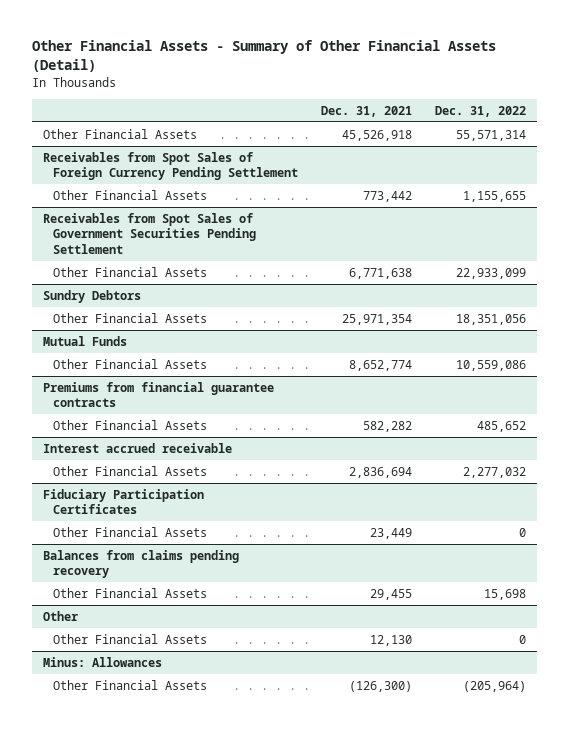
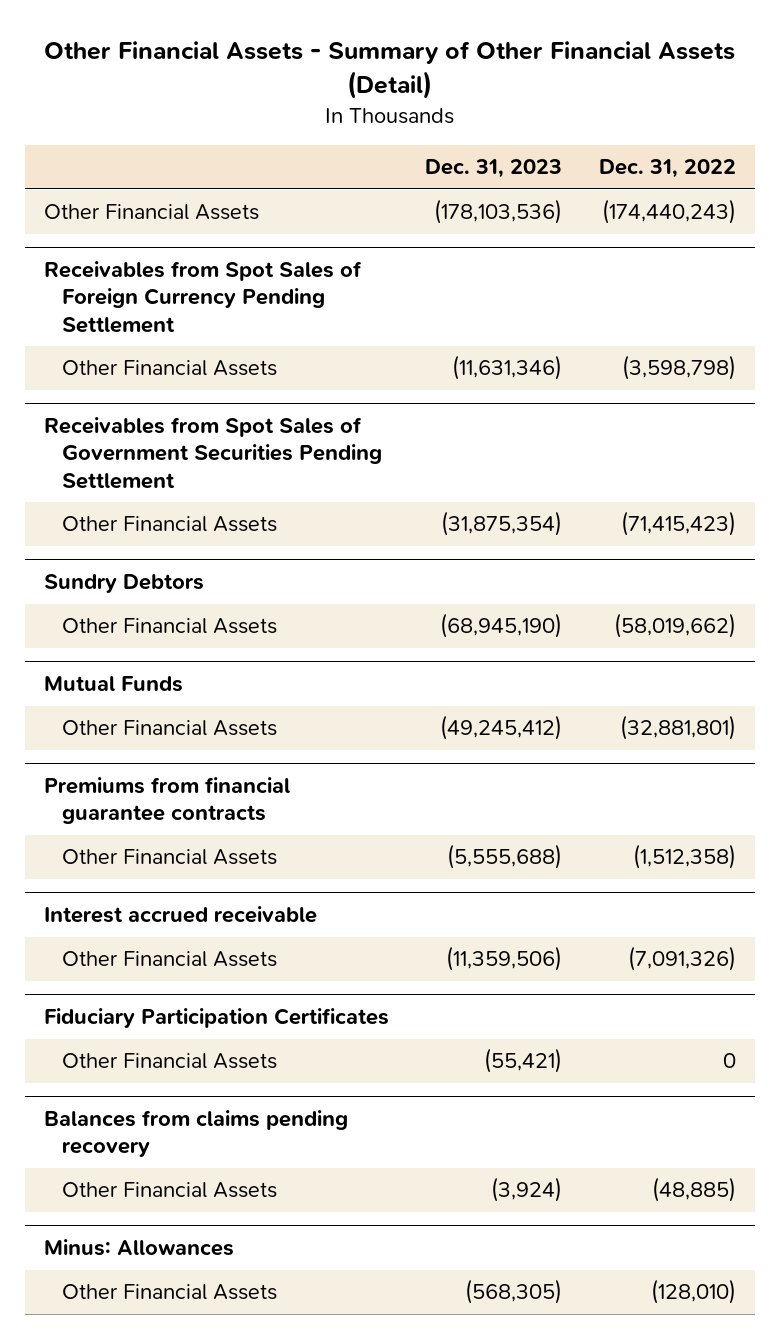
- | Dec. 31, 2021 | Dec. 31, 2022
+ | Dec. 31, 2023 | Dec. 31, 2022
- Other Financial Assets | 45,526,918 | 55,571,314
+ Other Financial Assets | (178,103,536) | (174,440,243)
@ Receivables from Spot Sales of Foreign Currency Pending Settlement
- Other Financial Assets | 773,442 | 1,155,655
+ Other Financial Assets | (11,631,346) | (3,598,798)
@ Receivables from Spot Sales of Government Securities Pending Settlement
- Other Financial Assets | 6,771,638 | 22,933,099
+ Other Financial Assets | (31,875,354) | (71,415,423)
@ Sundry Debtors
- Other Financial Assets | 25,971,354 | 18,351,056
+ Other Financial Assets | (68,945,190) | (58,019,662)
@ Mutual Funds
- Other Financial Assets | 8,652,774 | 10,559,086
+ Other Financial Assets | (49,245,412) | (32,881,801)
@ Premiums from financial guarantee contracts
- Other Financial Assets | 582,282 | 485,652
+ Other Financial Assets | (5,555,688) | (1,512,358)
@ Interest accrued receivable
- Other Financial Assets | 2,836,694 | 2,277,032
+ Other Financial Assets | (11,359,506) | (7,091,326)
@ Balances from claims pending recovery
- Other Financial Assets | 29,455 | 15,698
- Other
- Other Financial Assets | 12,130 | 0
@ Balances from claims pending recovery
+ Other Financial Assets | (3,924) | (48,885)
@ Minus: Allowances
- Other Financial Assets | (126,300) | (205,964)
+ Other Financial Assets | (568,305) | (128,010)

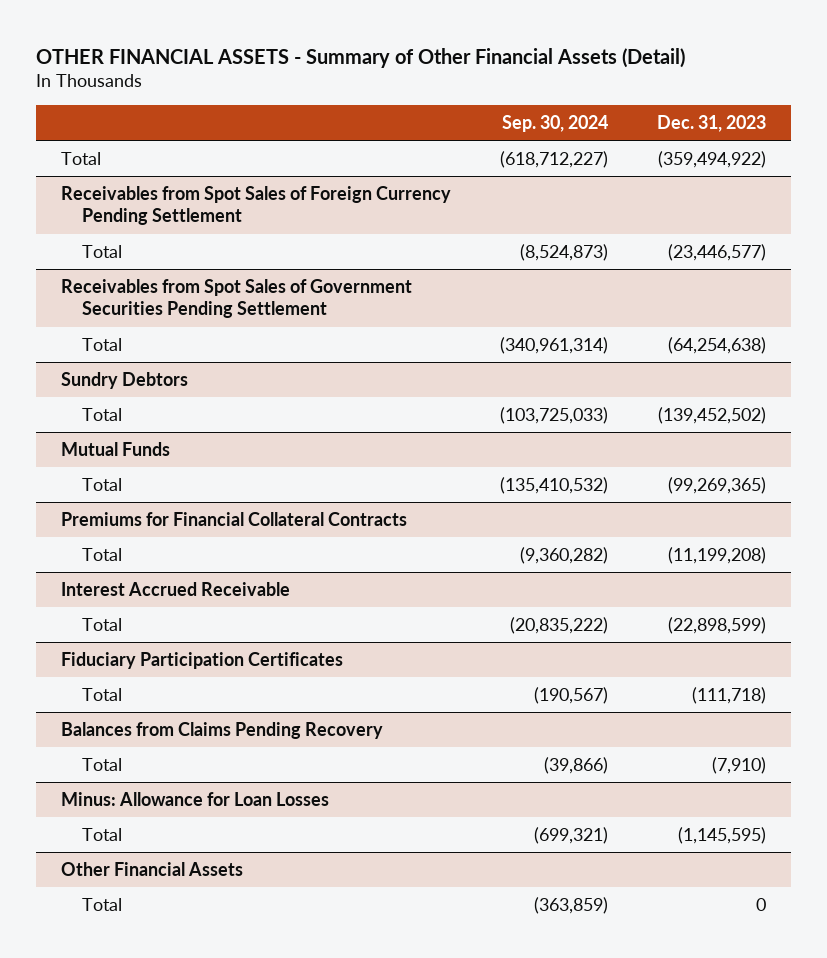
- Other Financial Assets - Summary of Other Financial Assets (Detail)
+ OTHER FINANCIAL ASSETS - Summary of Other Financial Assets (Detail)
- | Dec. 31, 2023 | Dec. 31, 2022
+ | Sep. 30, 2024 | Dec. 31, 2023
- Other Financial Assets | (178,103,536) | (174,440,243)
+ Total | (618,712,227) | (359,494,922)
@ Receivables from Spot Sales of Foreign Currency Pending Settlement
- Other Financial Assets | (11,631,346) | (3,598,798)
+ Total | (8,524,873) | (23,446,577)
@ Receivables from Spot Sales of Government Securities Pending Settlement
- Other Financial Assets | (31,875,354) | (71,415,423)
+ Total | (340,961,314) | (64,254,638)
@ Sundry Debtors
- Other Financial Assets | (68,945,190) | (58,019,662)
+ Total | (103,725,033) | (139,452,502)
@ Mutual Funds
- Other Financial Assets | (49,245,412) | (32,881,801)
- Premiums from financial guarantee contracts
- Other Financial Assets | (5,555,688) | (1,512,358)
- Interest accrued receivable
- Other Financial Assets | (11,359,506) | (7,091,326)
@ Mutual Funds
+ Total | (135,410,532) | (99,269,365)
+ Premiums for Financial Collateral Contracts
+ Total | (9,360,282) | (11,199,208)
+ Interest Accrued Receivable
+ Total | (20,835,222) | (22,898,599)
@ Fiduciary Participation Certificates
- Other Financial Assets | (55,421) | 0
- Balances from claims pending recovery
- Other Financial Assets | (3,924) | (48,885)
- Minus: Allowances
- Other Financial Assets | (568,305) | (128,010)
@ Fiduciary Participation Certificates
+ Total | (190,567) | (111,718)
+ Balances from Claims Pending Recovery
+ Total | (39,866) | (7,910)
+ Minus: Allowance for Loan Losses
+ Total | (699,321) | (1,145,595)
+ Other Financial Assets
+ Total | (363,859) | 0

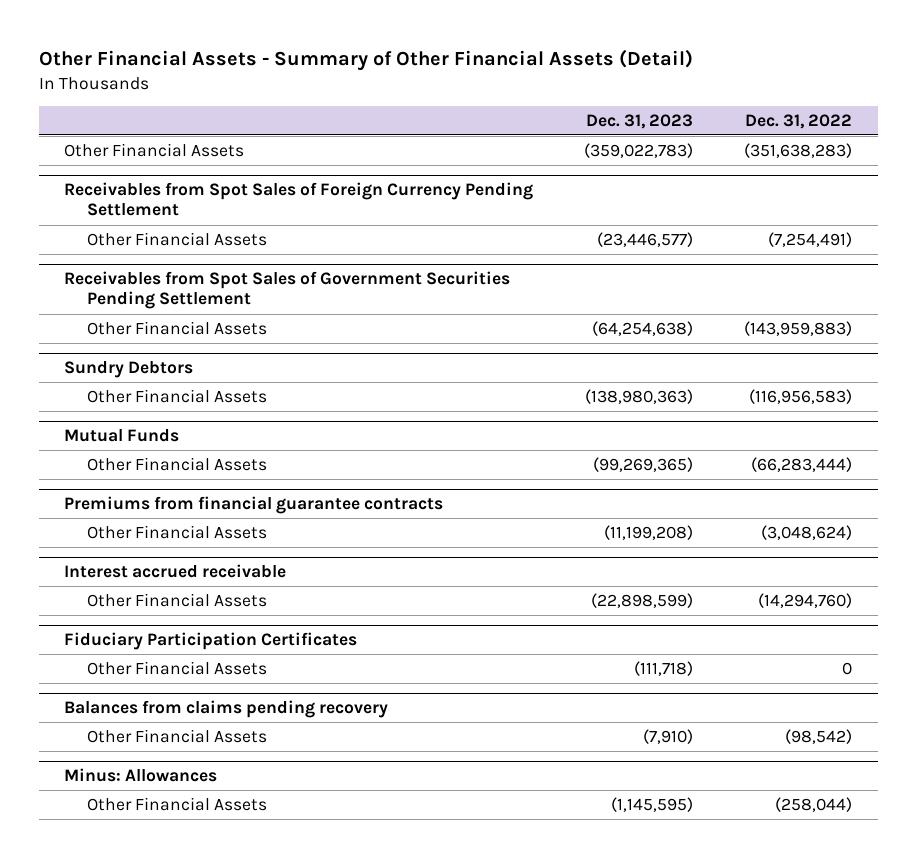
- OTHER FINANCIAL ASSETS - Summary of Other Financial Assets (Detail)
+ Other Financial Assets - Summary of Other Financial Assets (Detail)
- | Sep. 30, 2024 | Dec. 31, 2023
+ | Dec. 31, 2023 | Dec. 31, 2022
- Total | (618,712,227) | (359,494,922)
+ Other Financial Assets | (359,022,783) | (351,638,283)
@ Receivables from Spot Sales of Foreign Currency Pending Settlement
- Total | (8,524,873) | (23,446,577)
+ Other Financial Assets | (23,446,577) | (7,254,491)
@ Receivables from Spot Sales of Government Securities Pending Settlement
- Total | (340,961,314) | (64,254,638)
+ Other Financial Assets | (64,254,638) | (143,959,883)
@ Sundry Debtors
- Total | (103,725,033) | (139,452,502)
+ Other Financial Assets | (138,980,363) | (116,956,583)
@ Mutual Funds
- Total | (135,410,532) | (99,269,365)
- Premiums for Financial Collateral Contracts
- Total | (9,360,282) | (11,199,208)
- Interest Accrued Receivable
- Total | (20,835,222) | (22,898,599)
@ Mutual Funds
+ Other Financial Assets | (99,269,365) | (66,283,444)
+ Premiums from financial guarantee contracts
+ Other Financial Assets | (11,199,208) | (3,048,624)
+ Interest accrued receivable
+ Other Financial Assets | (22,898,599) | (14,294,760)
@ Fiduciary Participation Certificates
- Total | (190,567) | (111,718)
- Balances from Claims Pending Recovery
- Total | (39,866) | (7,910)
- Minus: Allowance for Loan Losses
- Total | (699,321) | (1,145,595)
- Other Financial Assets
- Total | (363,859) | 0
@ Fiduciary Participation Certificates
+ Other Financial Assets | (111,718) | 0
+ Balances from claims pending recovery
+ Other Financial Assets | (7,910) | (98,542)
+ Minus: Allowances
+ Other Financial Assets | (1,145,595) | (258,044)

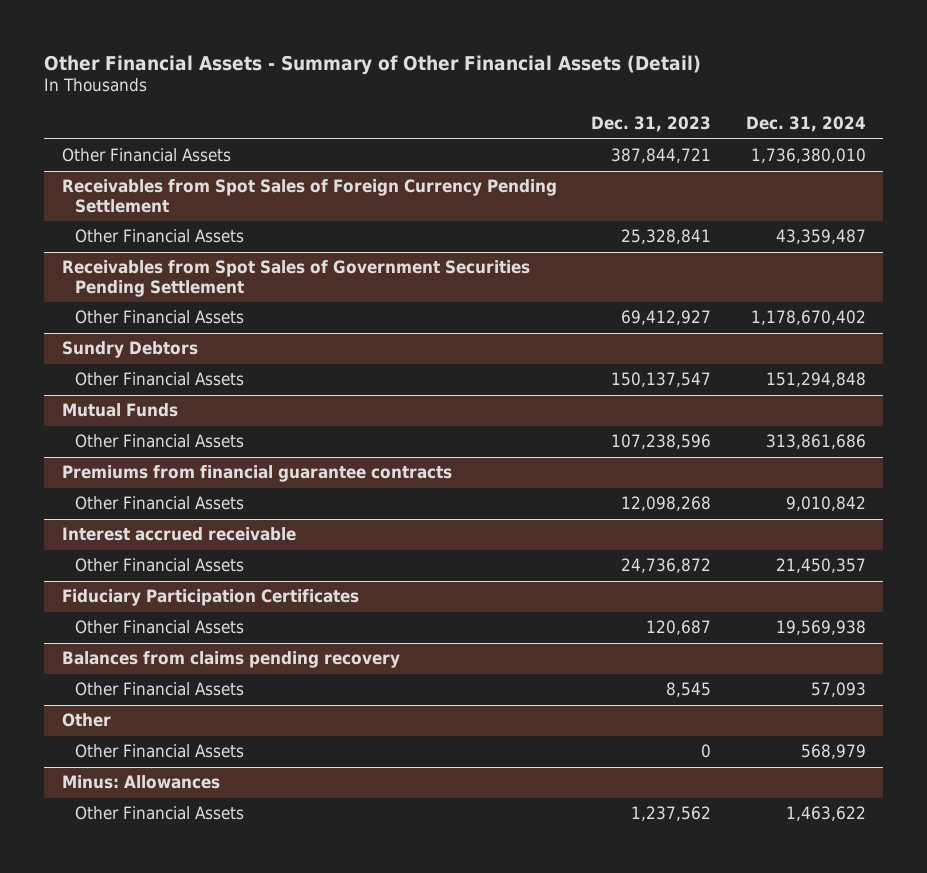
- | Dec. 31, 2023 | Dec. 31, 2022
+ | Dec. 31, 2023 | Dec. 31, 2024
- Other Financial Assets | (359,022,783) | (351,638,283)
+ Other Financial Assets | 387,844,721 | 1,736,380,010
@ Receivables from Spot Sales of Foreign Currency Pending Settlement
- Other Financial Assets | (23,446,577) | (7,254,491)
+ Other Financial Assets | 25,328,841 | 43,359,487
@ Receivables from Spot Sales of Government Securities Pending Settlement
- Other Financial Assets | (64,254,638) | (143,959,883)
+ Other Financial Assets | 69,412,927 | 1,178,670,402
@ Sundry Debtors
- Other Financial Assets | (138,980,363) | (116,956,583)
+ Other Financial Assets | 150,137,547 | 151,294,848
@ Mutual Funds
- Other Financial Assets | (99,269,365) | (66,283,444)
+ Other Financial Assets | 107,238,596 | 313,861,686
@ Premiums from financial guarantee contracts
- Other Financial Assets | (11,199,208) | (3,048,624)
+ Other Financial Assets | 12,098,268 | 9,010,842
@ Interest accrued receivable
- Other Financial Assets | (22,898,599) | (14,294,760)
+ Other Financial Assets | 24,736,872 | 21,450,357
@ Fiduciary Participation Certificates
- Other Financial Assets | (111,718) | 0
+ Other Financial Assets | 120,687 | 19,569,938
@ Balances from claims pending recovery
- Other Financial Assets | (7,910) | (98,542)
+ Other Financial Assets | 8,545 | 57,093
+ Other
+ Other Financial Assets | 0 | 568,979
@ Minus: Allowances
- Other Financial Assets | (1,145,595) | (258,044)
+ Other Financial Assets | 1,237,562 | 1,463,622

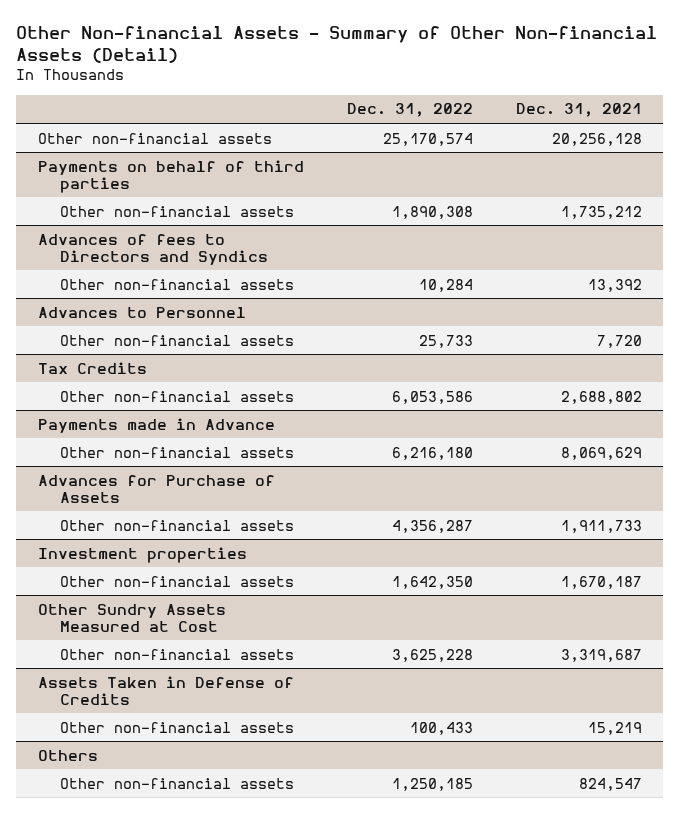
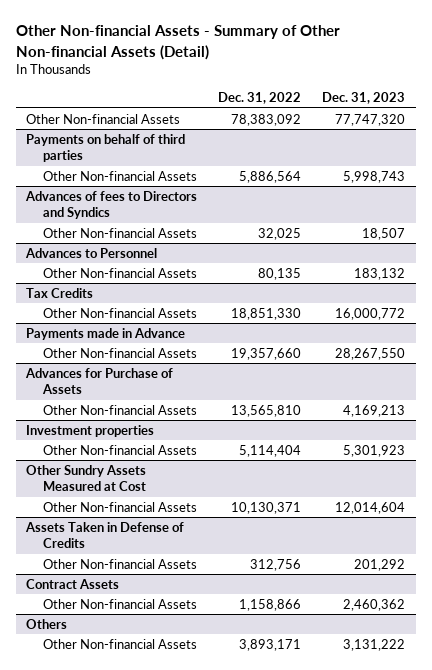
- | Dec. 31, 2022 | Dec. 31, 2021
+ | Dec. 31, 2022 | Dec. 31, 2023
- Other non-financial assets | 25,170,574 | 20,256,128
+ Other Non-financial Assets | 78,383,092 | 77,747,320
@ Payments on behalf of third parties
- Other non-financial assets | 1,890,308 | 1,735,212
+ Other Non-financial Assets | 5,886,564 | 5,998,743
@ Advances of fees to Directors and Syndics
- Other non-financial assets | 10,284 | 13,392
+ Other Non-financial Assets | 32,025 | 18,507
@ Advances to Personnel
- Other non-financial assets | 25,733 | 7,720
+ Other Non-financial Assets | 80,135 | 183,132
@ Tax Credits
- Other non-financial assets | 6,053,586 | 2,688,802
+ Other Non-financial Assets | 18,851,330 | 16,000,772
@ Payments made in Advance
- Other non-financial assets | 6,216,180 | 8,069,629
+ Other Non-financial Assets | 19,357,660 | 28,267,550
@ Advances for Purchase of Assets
- Other non-financial assets | 4,356,287 | 1,911,733
+ Other Non-financial Assets | 13,565,810 | 4,169,213
@ Investment properties
- Other non-financial assets | 1,642,350 | 1,670,187
+ Other Non-financial Assets | 5,114,404 | 5,301,923
@ Other Sundry Assets Measured at Cost
- Other non-financial assets | 3,625,228 | 3,319,687
+ Other Non-financial Assets | 10,130,371 | 12,014,604
@ Assets Taken in Defense of Credits
- Other non-financial assets | 100,433 | 15,219
+ Other Non-financial Assets | 312,756 | 201,292
+ Contract Assets
+ Other Non-financial Assets | 1,158,866 | 2,460,362
@ Others
- Other non-financial assets | 1,250,185 | 824,547
+ Other Non-financial Assets | 3,893,171 | 3,131,222

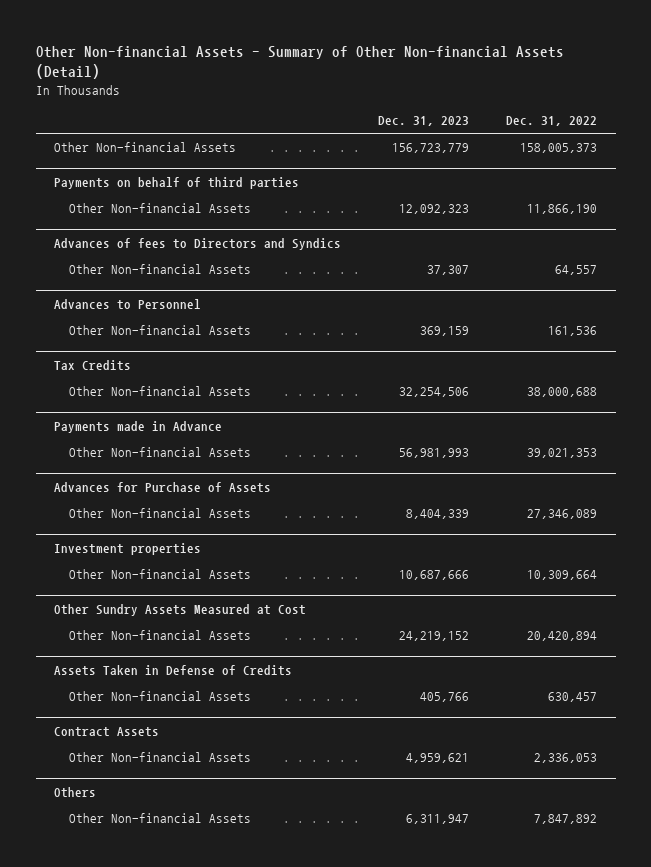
- | Dec. 31, 2022 | Dec. 31, 2023
+ | Dec. 31, 2023 | Dec. 31, 2022
- Other Non-financial Assets | 78,383,092 | 77,747,320
+ Other Non-financial Assets | 156,723,779 | 158,005,373
@ Payments on behalf of third parties
- Other Non-financial Assets | 5,886,564 | 5,998,743
+ Other Non-financial Assets | 12,092,323 | 11,866,190
@ Advances of fees to Directors and Syndics
- Other Non-financial Assets | 32,025 | 18,507
+ Other Non-financial Assets | 37,307 | 64,557
@ Advances to Personnel
- Other Non-financial Assets | 80,135 | 183,132
+ Other Non-financial Assets | 369,159 | 161,536
@ Tax Credits
- Other Non-financial Assets | 18,851,330 | 16,000,772
+ Other Non-financial Assets | 32,254,506 | 38,000,688
@ Payments made in Advance
- Other Non-financial Assets | 19,357,660 | 28,267,550
+ Other Non-financial Assets | 56,981,993 | 39,021,353
@ Advances for Purchase of Assets
- Other Non-financial Assets | 13,565,810 | 4,169,213
+ Other Non-financial Assets | 8,404,339 | 27,346,089
@ Investment properties
- Other Non-financial Assets | 5,114,404 | 5,301,923
+ Other Non-financial Assets | 10,687,666 | 10,309,664
@ Other Sundry Assets Measured at Cost
- Other Non-financial Assets | 10,130,371 | 12,014,604
+ Other Non-financial Assets | 24,219,152 | 20,420,894
@ Assets Taken in Defense of Credits
- Other Non-financial Assets | 312,756 | 201,292
+ Other Non-financial Assets | 405,766 | 630,457
@ Contract Assets
- Other Non-financial Assets | 1,158,866 | 2,460,362
+ Other Non-financial Assets | 4,959,621 | 2,336,053
@ Others
- Other Non-financial Assets | 3,893,171 | 3,131,222
+ Other Non-financial Assets | 6,311,947 | 7,847,892

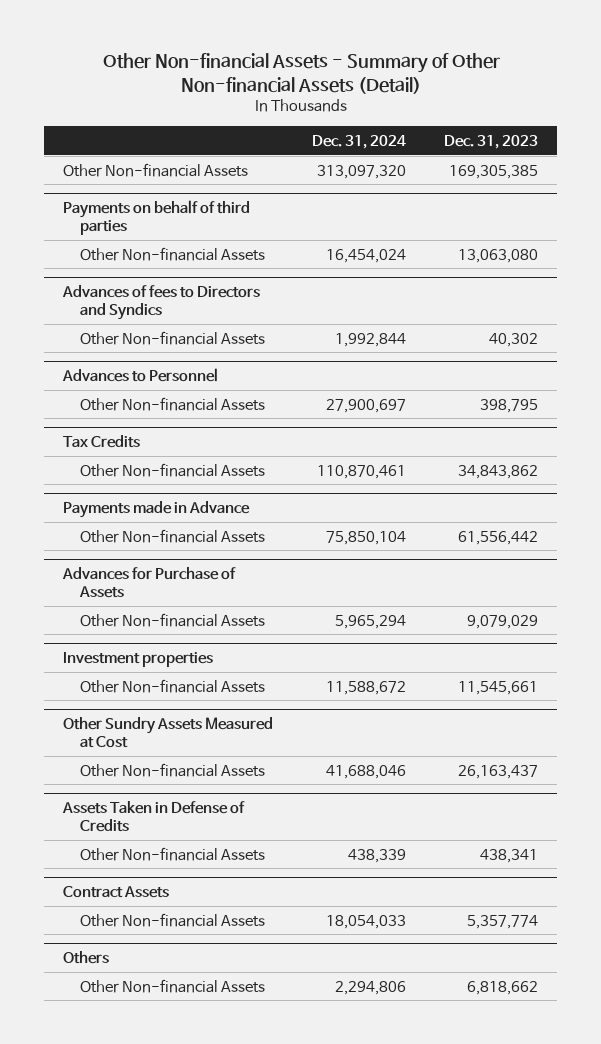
- | Dec. 31, 2023 | Dec. 31, 2022
+ | Dec. 31, 2024 | Dec. 31, 2023
- Other Non-financial Assets | 156,723,779 | 158,005,373
+ Other Non-financial Assets | 313,097,320 | 169,305,385
@ Payments on behalf of third parties
- Other Non-financial Assets | 12,092,323 | 11,866,190
+ Other Non-financial Assets | 16,454,024 | 13,063,080
@ Advances of fees to Directors and Syndics
- Other Non-financial Assets | 37,307 | 64,557
+ Other Non-financial Assets | 1,992,844 | 40,302
@ Advances to Personnel
- Other Non-financial Assets | 369,159 | 161,536
+ Other Non-financial Assets | 27,900,697 | 398,795
@ Tax Credits
- Other Non-financial Assets | 32,254,506 | 38,000,688
+ Other Non-financial Assets | 110,870,461 | 34,843,862
@ Payments made in Advance
- Other Non-financial Assets | 56,981,993 | 39,021,353
+ Other Non-financial Assets | 75,850,104 | 61,556,442
@ Advances for Purchase of Assets
- Other Non-financial Assets | 8,404,339 | 27,346,089
+ Other Non-financial Assets | 5,965,294 | 9,079,029
@ Investment properties
- Other Non-financial Assets | 10,687,666 | 10,309,664
+ Other Non-financial Assets | 11,588,672 | 11,545,661
@ Other Sundry Assets Measured at Cost
- Other Non-financial Assets | 24,219,152 | 20,420,894
+ Other Non-financial Assets | 41,688,046 | 26,163,437
@ Assets Taken in Defense of Credits
- Other Non-financial Assets | 405,766 | 630,457
+ Other Non-financial Assets | 438,339 | 438,341
@ Contract Assets
- Other Non-financial Assets | 4,959,621 | 2,336,053
+ Other Non-financial Assets | 18,054,033 | 5,357,774
@ Others
- Other Non-financial Assets | 6,311,947 | 7,847,892
+ Other Non-financial Assets | 2,294,806 | 6,818,662

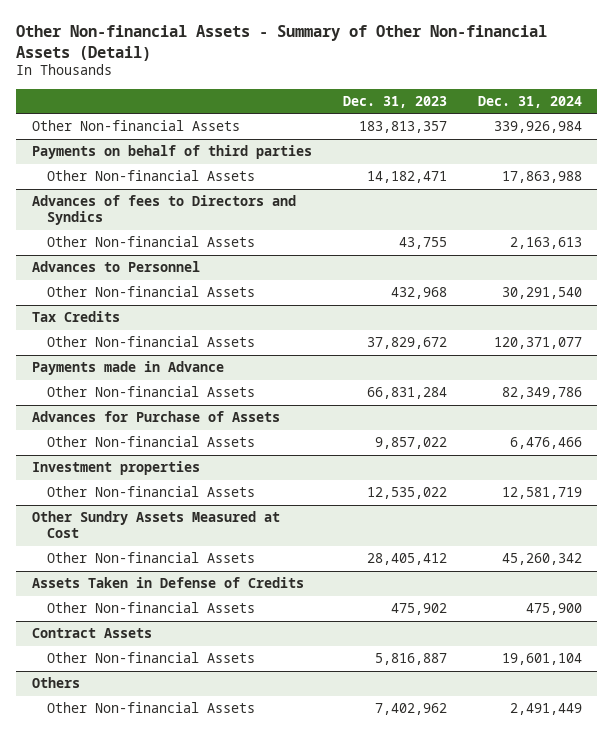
- | Dec. 31, 2024 | Dec. 31, 2023
+ | Dec. 31, 2023 | Dec. 31, 2024
- Other Non-financial Assets | 313,097,320 | 169,305,385
+ Other Non-financial Assets | 183,813,357 | 339,926,984
@ Payments on behalf of third parties
- Other Non-financial Assets | 16,454,024 | 13,063,080
+ Other Non-financial Assets | 14,182,471 | 17,863,988
@ Advances of fees to Directors and Syndics
- Other Non-financial Assets | 1,992,844 | 40,302
+ Other Non-financial Assets | 43,755 | 2,163,613
@ Advances to Personnel
- Other Non-financial Assets | 27,900,697 | 398,795
+ Other Non-financial Assets | 432,968 | 30,291,540
@ Tax Credits
- Other Non-financial Assets | 110,870,461 | 34,843,862
+ Other Non-financial Assets | 37,829,672 | 120,371,077
@ Payments made in Advance
- Other Non-financial Assets | 75,850,104 | 61,556,442
+ Other Non-financial Assets | 66,831,284 | 82,349,786
@ Advances for Purchase of Assets
- Other Non-financial Assets | 5,965,294 | 9,079,029
+ Other Non-financial Assets | 9,857,022 | 6,476,466
@ Investment properties
- Other Non-financial Assets | 11,588,672 | 11,545,661
+ Other Non-financial Assets | 12,535,022 | 12,581,719
@ Other Sundry Assets Measured at Cost
- Other Non-financial Assets | 41,688,046 | 26,163,437
+ Other Non-financial Assets | 28,405,412 | 45,260,342
@ Assets Taken in Defense of Credits
- Other Non-financial Assets | 438,339 | 438,341
+ Other Non-financial Assets | 475,902 | 475,900
@ Contract Assets
- Other Non-financial Assets | 18,054,033 | 5,357,774
+ Other Non-financial Assets | 5,816,887 | 19,601,104
@ Others
- Other Non-financial Assets | 2,294,806 | 6,818,662
+ Other Non-financial Assets | 7,402,962 | 2,491,449

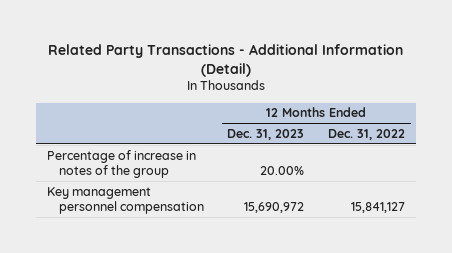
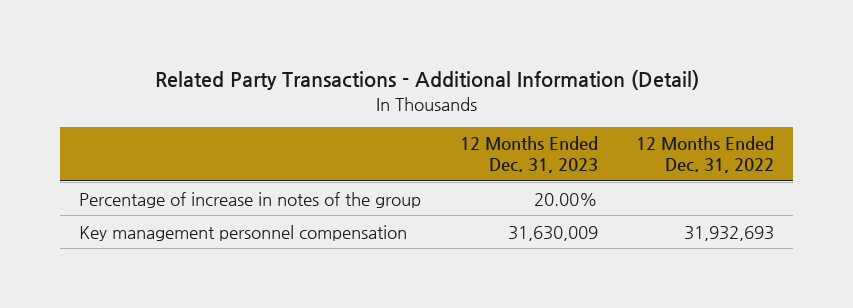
- Key management personnel compensation | 15,690,972 | 15,841,127
+ Key management personnel compensation | 31,630,009 | 31,932,693

